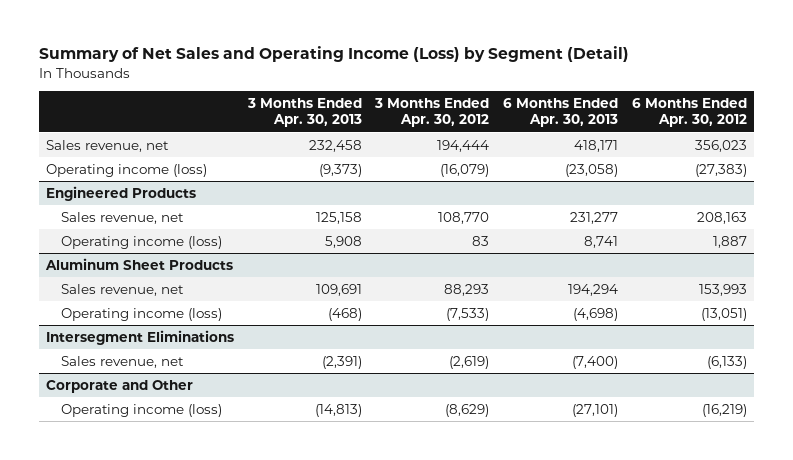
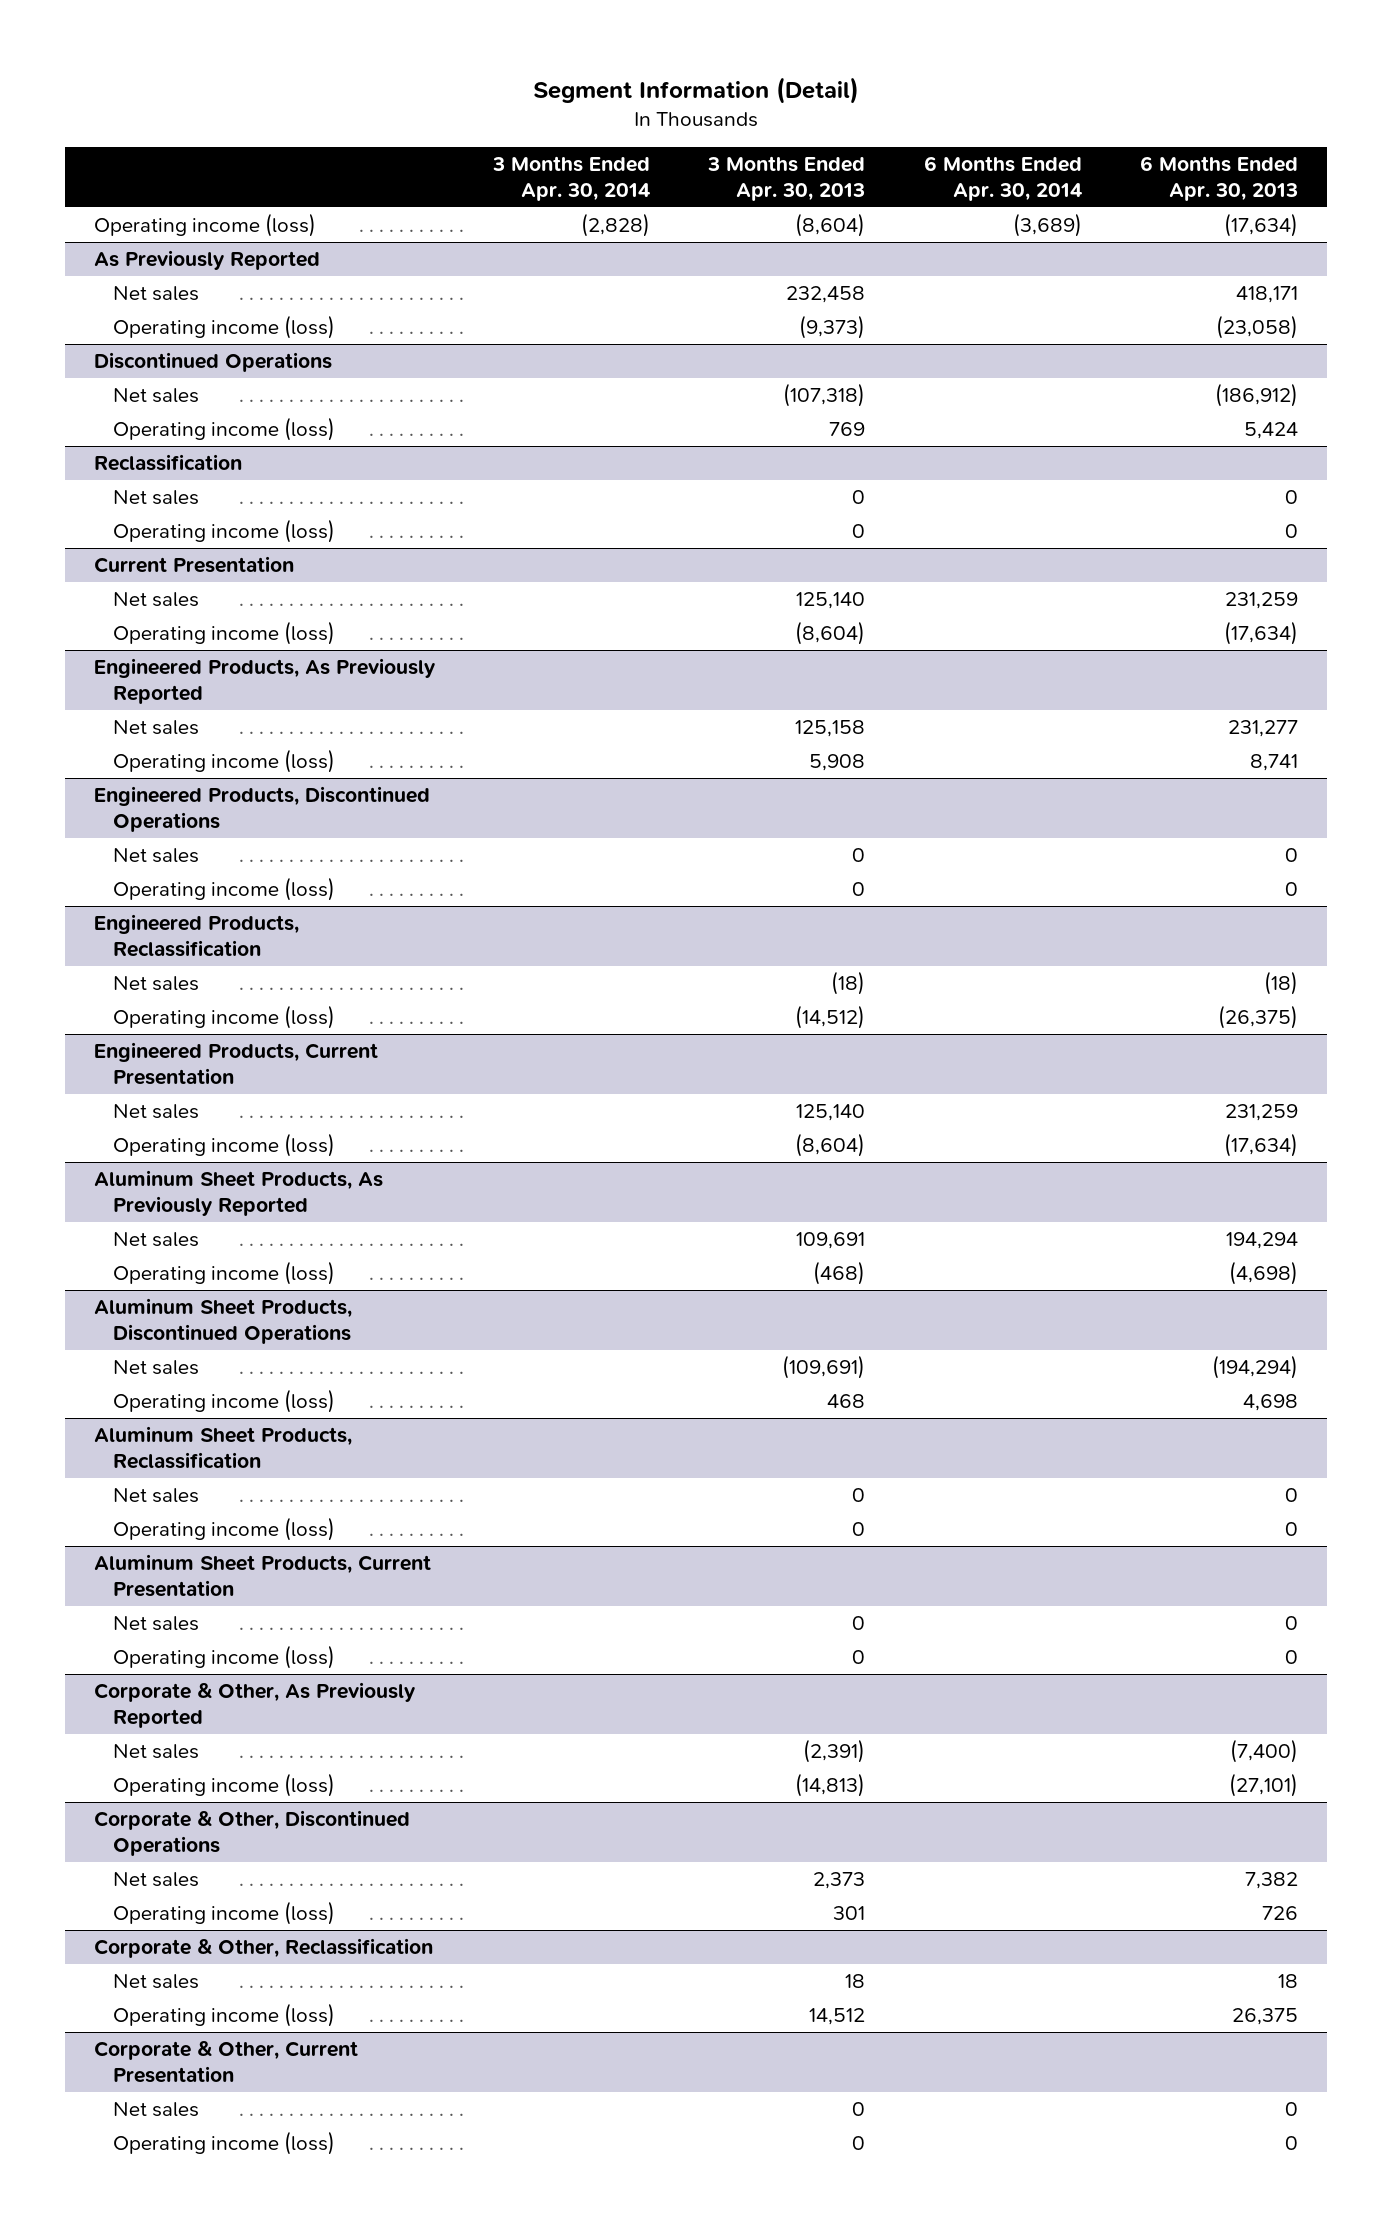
- Summary of Net Sales and Operating Income (Loss) by Segment (Detail)
+ Segment Information (Detail)
- | 3 Months Ended Apr. 30, 2013 | 3 Months Ended Apr. 30, 2012 | 6 Months Ended Apr. 30, 2013 | 6 Months Ended Apr. 30, 2012
+ | 3 Months Ended Apr. 30, 2014 | 3 Months Ended Apr. 30, 2013 | 6 Months Ended Apr. 30, 2014 | 6 Months Ended Apr. 30, 2013
- Sales revenue, net | 232,458 | 194,444 | 418,171 | 356,023
+ Operating income (loss) | (2,828) | (8,604) | (3,689) | (17,634)
+ As Previously Reported
+ Net sales | | 232,458 | | 418,171
- Engineered Products
- Sales revenue, net | 125,158 | 108,770 | 231,277 | 208,163
+ Discontinued Operations
+ Net sales | | (107,318) | | (186,912)
+ Operating income (loss) | | 769 | | 5,424
+ Reclassification
+ Net sales | | 0 | | 0
+ Operating income (loss) | | 0 | | 0
+ Current Presentation
+ Net sales | | 125,140 | | 231,259
+ Operating income (loss) | | (8,604) | | (17,634)
+ Engineered Products, As Previously Reported
+ Net sales | | 125,158 | | 231,277
- Aluminum Sheet Products
- Sales revenue, net | 109,691 | 88,293 | 194,294 | 153,993
+ Engineered Products, Discontinued Operations
+ Net sales | | 0 | | 0
+ Operating income (loss) | | 0 | | 0
+ Engineered Products, Reclassification
+ Net sales | | (18) | | (18)
+ Operating income (loss) | | (14,512) | | (26,375)
+ Engineered Products, Current Presentation
+ Net sales | | 125,140 | | 231,259
+ Operating income (loss) | | (8,604) | | (17,634)
+ Aluminum Sheet Products, As Previously Reported
+ Net sales | | 109,691 | | 194,294
- Intersegment Eliminations
- Sales revenue, net | (2,391) | (2,619) | (7,400) | (6,133)
- Corporate and Other
+ Aluminum Sheet Products, Discontinued Operations
+ Net sales | | (109,691) | | (194,294)
+ Operating income (loss) | | 468 | | 4,698
+ Aluminum Sheet Products, Reclassification
+ Net sales | | 0 | | 0
+ Operating income (loss) | | 0 | | 0
+ Aluminum Sheet Products, Current Presentation
+ Net sales | | 0 | | 0
+ Operating income (loss) | | 0 | | 0
+ Corporate & Other, As Previously Reported
+ Net sales | | (2,391) | | (7,400)
+ Corporate & Other, Discontinued Operations
+ Net sales | | 2,373 | | 7,382
+ Operating income (loss) | | 301 | | 726
+ Corporate & Other, Reclassification
+ Net sales | | 18 | | 18
+ Operating income (loss) | | 14,512 | | 26,375
+ Corporate & Other, Current Presentation
+ Net sales | | 0 | | 0
+ Operating income (loss) | | 0 | | 0

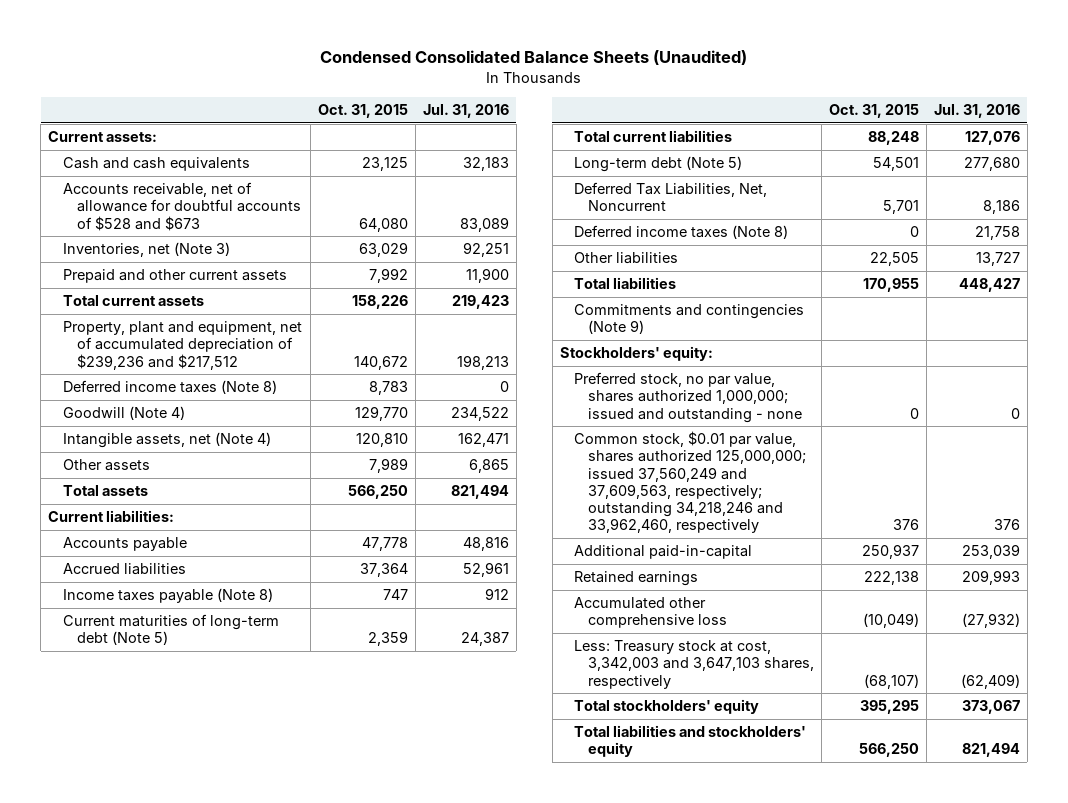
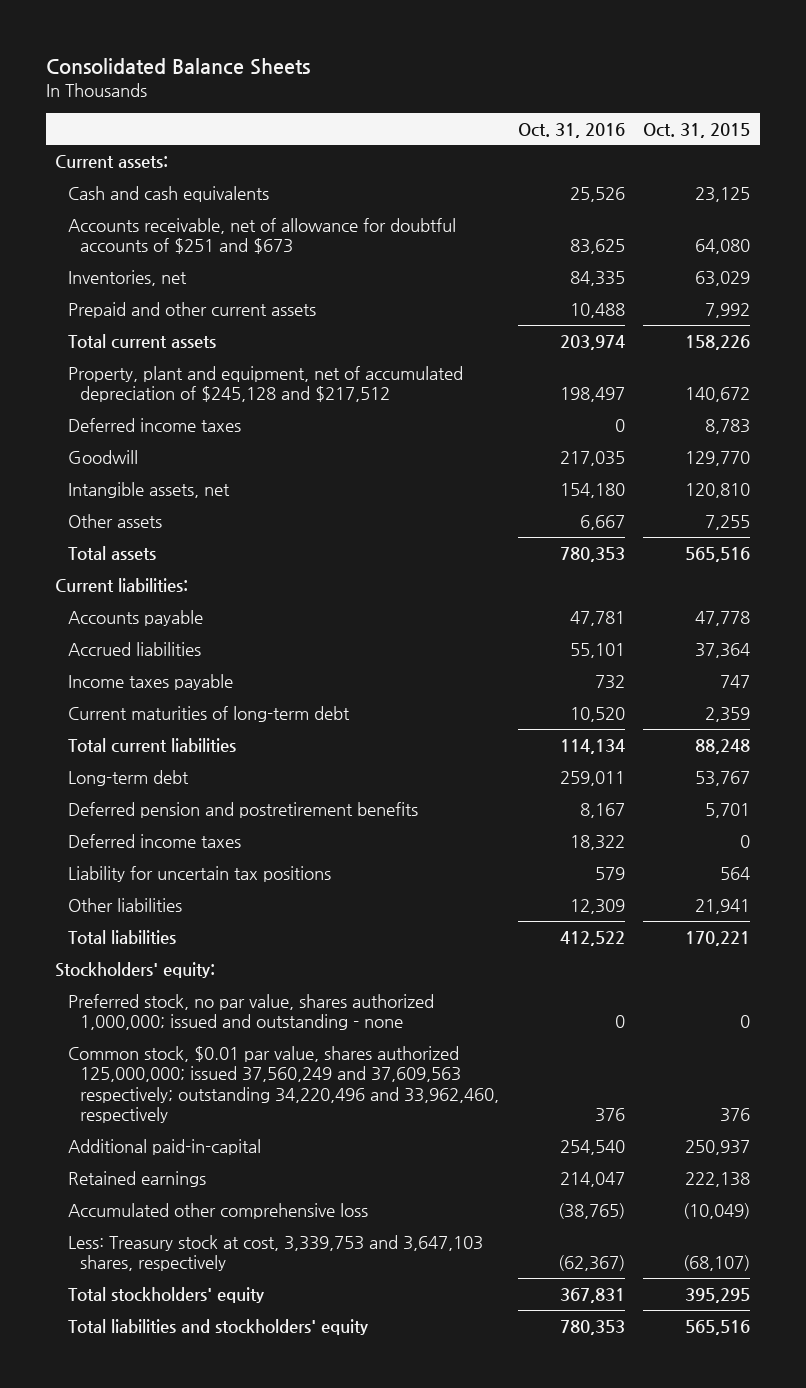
- Condensed Consolidated Balance Sheets (Unaudited)
+ Consolidated Balance Sheets
- | Oct. 31, 2015 | Jul. 31, 2016
+ | Oct. 31, 2016 | Oct. 31, 2015
- Accounts receivable, net of allowance for doubtful accounts of $528 and $673 | 64,080 | 83,089
- Inventories, net (Note 3) | 63,029 | 92,251
+ Accounts receivable, net of allowance for doubtful accounts of $251 and $673 | 83,625 | 64,080
+ Inventories, net | 84,335 | 63,029
- Property, plant and equipment, net of accumulated depreciation of $239,236 and $217,512 | 140,672 | 198,213
- Deferred income taxes (Note 8) | 8,783 | 0
- Goodwill (Note 4) | 129,770 | 234,522
- Intangible assets, net (Note 4) | 120,810 | 162,471
- Other assets | 7,989 | 6,865
- Total assets | 566,250 | 821,494
+ Property, plant and equipment, net of accumulated depreciation of $245,128 and $217,512 | 198,497 | 140,672
+ Deferred income taxes | 0 | 8,783
+ Goodwill | 217,035 | 129,770
+ Intangible assets, net | 154,180 | 120,810
+ Other assets | 6,667 | 7,255
+ Total assets | 780,353 | 565,516
- Income taxes payable (Note 8) | 747 | 912
- Current maturities of long-term debt (Note 5) | 2,359 | 24,387
+ Income taxes payable | 732 | 747
+ Current maturities of long-term debt | 10,520 | 2,359
- Long-term debt (Note 5) | 54,501 | 277,680
- Deferred Tax Liabilities, Net, Noncurrent | 5,701 | 8,186
- Deferred income taxes (Note 8) | 0 | 21,758
- Other liabilities | 22,505 | 13,727
- Total liabilities | 170,955 | 448,427
- Commitments and contingencies (Note 9)
+ Long-term debt | 259,011 | 53,767
+ Deferred pension and postretirement benefits | 8,167 | 5,701
+ Deferred income taxes | 18,322 | 0
+ Liability for uncertain tax positions | 579 | 564
+ Other liabilities | 12,309 | 21,941
+ Total liabilities | 412,522 | 170,221
- Common stock, $0.01 par value, shares authorized 125,000,000; issued 37,560,249 and 37,609,563, respectively; outstanding 34,218,246 and 33,962,460, respectively | 376 | 376
+ Common stock, $0.01 par value, shares authorized 125,000,000; issued 37,560,249 and 37,609,563 respectively; outstanding 34,220,496 and 33,962,460, respectively | 376 | 376
- Less: Treasury stock at cost, 3,342,003 and 3,647,103 shares, respectively | (68,107) | (62,409)
+ Less: Treasury stock at cost, 3,339,753 and 3,647,103 shares, respectively | (62,367) | (68,107)
- Total liabilities and stockholders' equity | 566,250 | 821,494
+ Total liabilities and stockholders' equity | 780,353 | 565,516

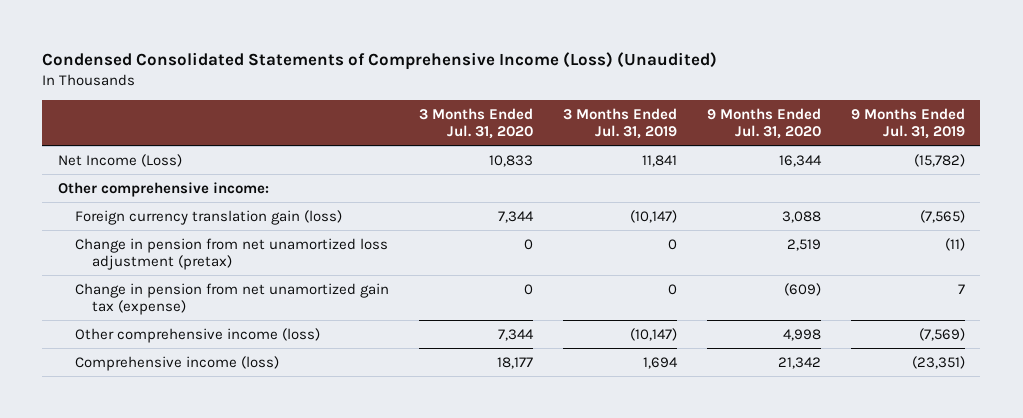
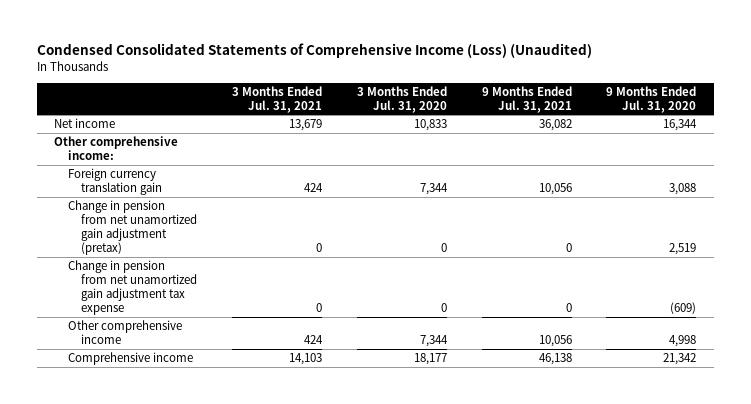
- | 3 Months Ended Jul. 31, 2020 | 3 Months Ended Jul. 31, 2019 | 9 Months Ended Jul. 31, 2020 | 9 Months Ended Jul. 31, 2019
+ | 3 Months Ended Jul. 31, 2021 | 3 Months Ended Jul. 31, 2020 | 9 Months Ended Jul. 31, 2021 | 9 Months Ended Jul. 31, 2020
- Net Income (Loss) | 10,833 | 11,841 | 16,344 | (15,782)
+ Net income | 13,679 | 10,833 | 36,082 | 16,344
- Foreign currency translation gain (loss) | 7,344 | (10,147) | 3,088 | (7,565)
- Change in pension from net unamortized loss adjustment (pretax) | 0 | 0 | 2,519 | (11)
- Change in pension from net unamortized gain tax (expense) | 0 | 0 | (609) | 7
- Other comprehensive income (loss) | 7,344 | (10,147) | 4,998 | (7,569)
- Comprehensive income (loss) | 18,177 | 1,694 | 21,342 | (23,351)
+ Foreign currency translation gain | 424 | 7,344 | 10,056 | 3,088
+ Change in pension from net unamortized gain adjustment (pretax) | 0 | 0 | 0 | 2,519
+ Change in pension from net unamortized gain adjustment tax expense | 0 | 0 | 0 | (609)
+ Other comprehensive income | 424 | 7,344 | 10,056 | 4,998
+ Comprehensive income | 14,103 | 18,177 | 46,138 | 21,342

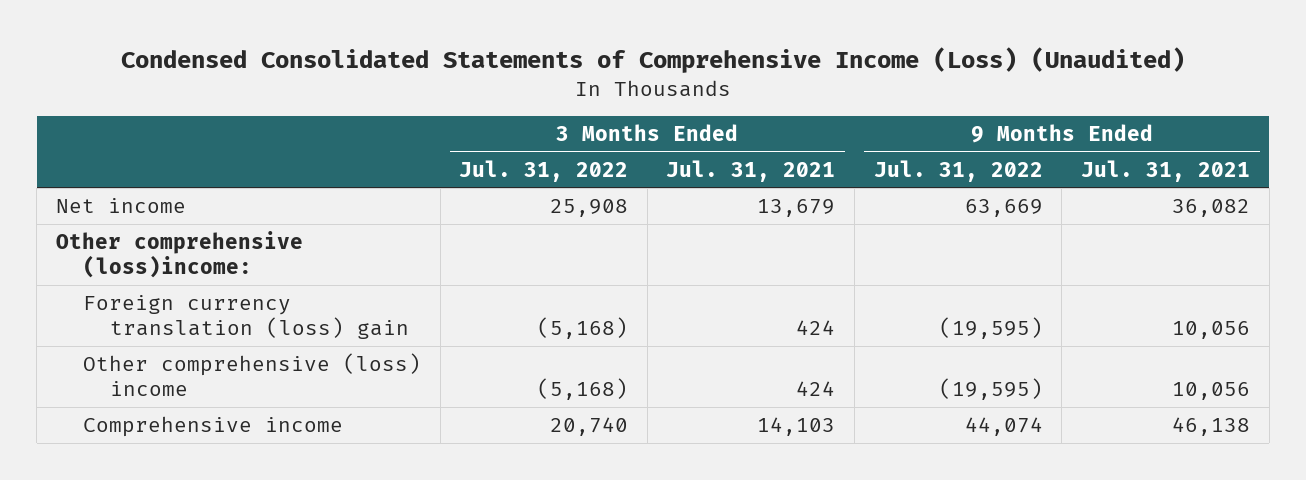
- | 3 Months Ended Jul. 31, 2021 | 3 Months Ended Jul. 31, 2020 | 9 Months Ended Jul. 31, 2021 | 9 Months Ended Jul. 31, 2020
+ | 3 Months Ended Jul. 31, 2022 | 3 Months Ended Jul. 31, 2021 | 9 Months Ended Jul. 31, 2022 | 9 Months Ended Jul. 31, 2021
- Other comprehensive income:
- Foreign currency translation gain | 424 | 7,344 | 10,056 | 3,088
- Change in pension from net unamortized gain adjustment (pretax) | 0 | 0 | 0 | 2,519
- Change in pension from net unamortized gain adjustment tax expense | 0 | 0 | 0 | (609)
- Other comprehensive income | 424 | 7,344 | 10,056 | 4,998
+ Other comprehensive (loss)income:
+ Foreign currency translation (loss) gain | (5,168) | 424 | (19,595) | 10,056
+ Other comprehensive (loss) income | (5,168) | 424 | (19,595) | 10,056

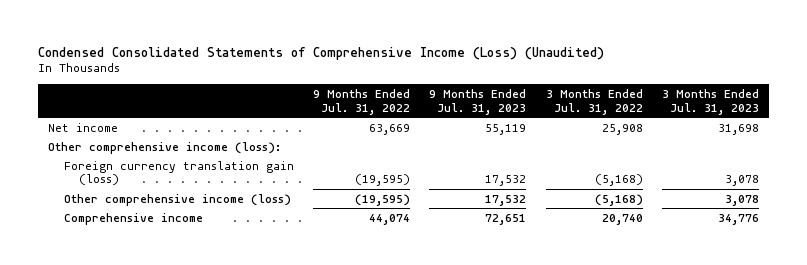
- | 3 Months Ended Jul. 31, 2022 | 3 Months Ended Jul. 31, 2021 | 9 Months Ended Jul. 31, 2022 | 9 Months Ended Jul. 31, 2021
+ | 9 Months Ended Jul. 31, 2022 | 9 Months Ended Jul. 31, 2023 | 3 Months Ended Jul. 31, 2022 | 3 Months Ended Jul. 31, 2023
- Other comprehensive (loss)income:
- Foreign currency translation (loss) gain | (5,168) | 424 | (19,595) | 10,056
- Other comprehensive (loss) income | (5,168) | 424 | (19,595) | 10,056
+ Other comprehensive income (loss):
+ Foreign currency translation gain (loss) | (19,595) | 17,532 | (5,168) | 3,078
+ Other comprehensive income (loss) | (19,595) | 17,532 | (5,168) | 3,078

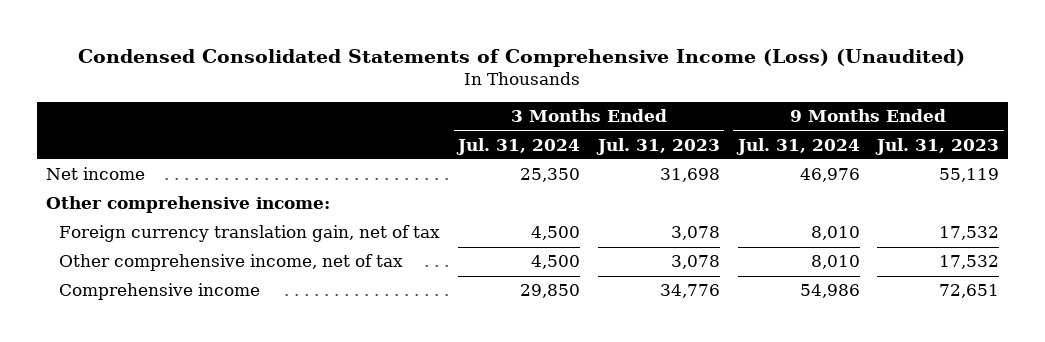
- | 9 Months Ended Jul. 31, 2022 | 9 Months Ended Jul. 31, 2023 | 3 Months Ended Jul. 31, 2022 | 3 Months Ended Jul. 31, 2023
+ | 3 Months Ended Jul. 31, 2024 | 3 Months Ended Jul. 31, 2023 | 9 Months Ended Jul. 31, 2024 | 9 Months Ended Jul. 31, 2023
- Other comprehensive income (loss):
- Foreign currency translation gain (loss) | (19,595) | 17,532 | (5,168) | 3,078
- Other comprehensive income (loss) | (19,595) | 17,532 | (5,168) | 3,078
+ Other comprehensive income:
+ Foreign currency translation gain, net of tax | 4,500 | 3,078 | 8,010 | 17,532
+ Other comprehensive income, net of tax | 4,500 | 3,078 | 8,010 | 17,532

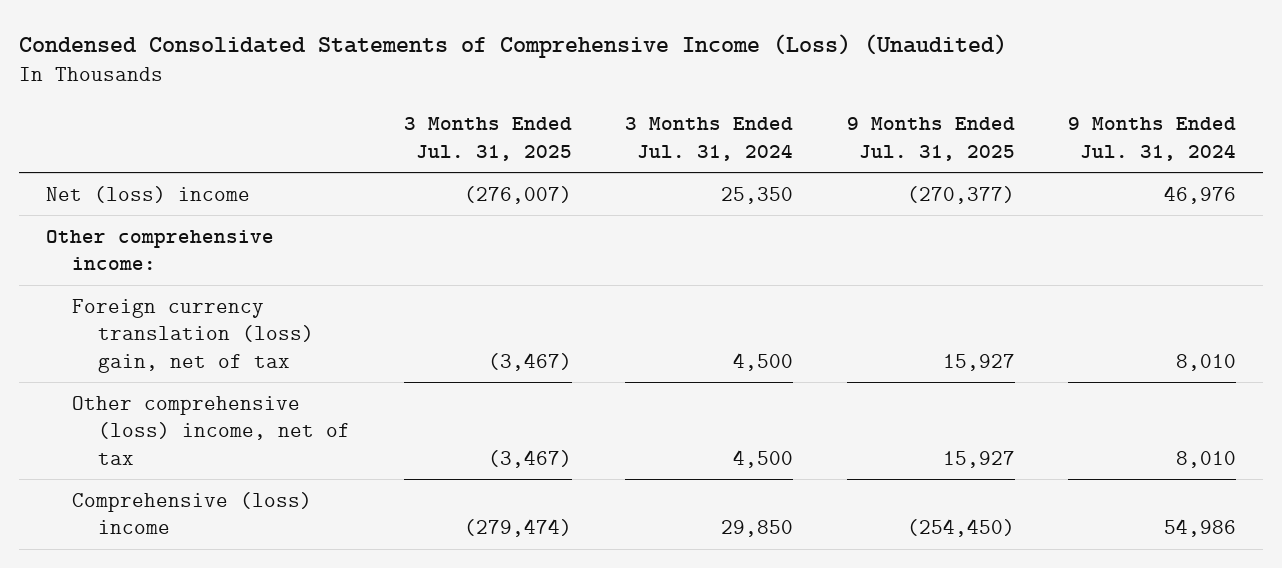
- | 3 Months Ended Jul. 31, 2024 | 3 Months Ended Jul. 31, 2023 | 9 Months Ended Jul. 31, 2024 | 9 Months Ended Jul. 31, 2023
+ | 3 Months Ended Jul. 31, 2025 | 3 Months Ended Jul. 31, 2024 | 9 Months Ended Jul. 31, 2025 | 9 Months Ended Jul. 31, 2024
- Net income | 25,350 | 31,698 | 46,976 | 55,119
+ Net (loss) income | (276,007) | 25,350 | (270,377) | 46,976
- Foreign currency translation gain, net of tax | 4,500 | 3,078 | 8,010 | 17,532
- Other comprehensive income, net of tax | 4,500 | 3,078 | 8,010 | 17,532
- Comprehensive income | 29,850 | 34,776 | 54,986 | 72,651
+ Foreign currency translation (loss) gain, net of tax | (3,467) | 4,500 | 15,927 | 8,010
+ Other comprehensive (loss) income, net of tax | (3,467) | 4,500 | 15,927 | 8,010
+ Comprehensive (loss) income | (279,474) | 29,850 | (254,450) | 54,986

